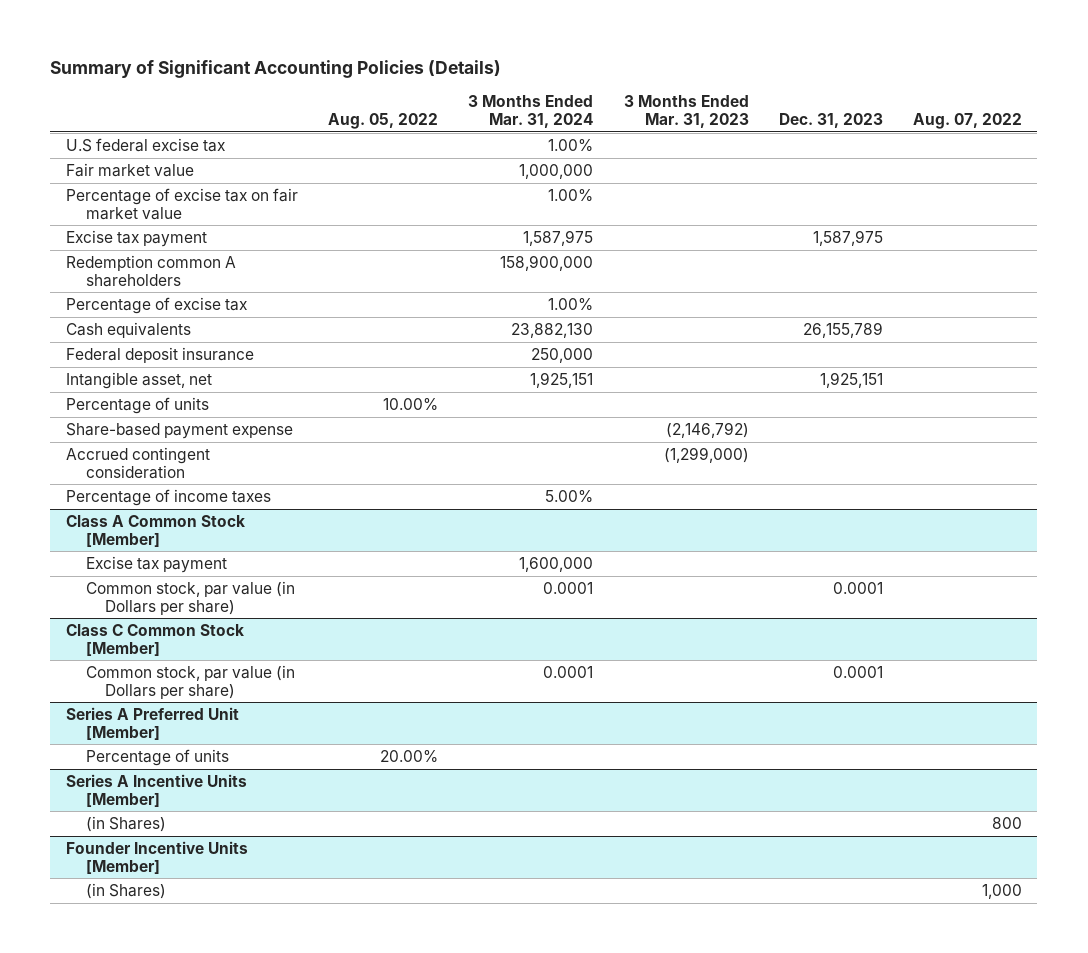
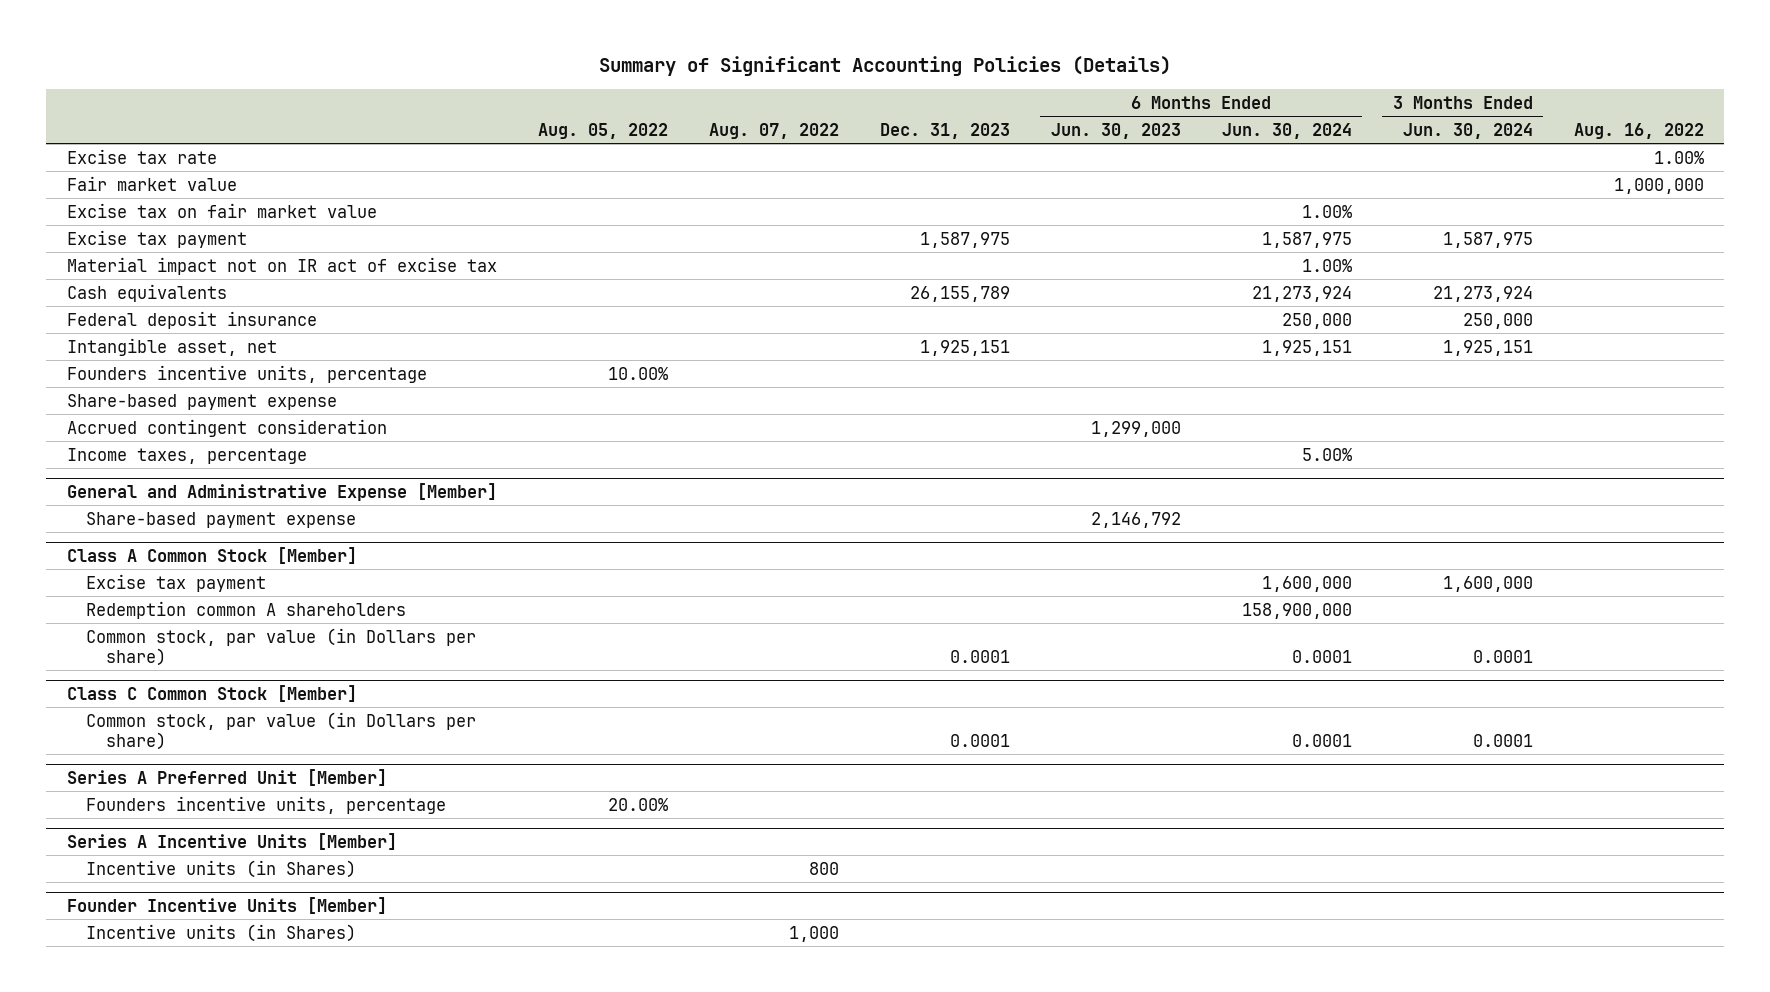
- | Aug. 05, 2022 | 3 Months Ended Mar. 31, 2024 | 3 Months Ended Mar. 31, 2023 | Dec. 31, 2023 | Aug. 07, 2022
+ | Aug. 05, 2022 | Aug. 07, 2022 | Dec. 31, 2023 | 6 Months Ended Jun. 30, 2023 | 6 Months Ended Jun. 30, 2024 | 3 Months Ended Jun. 30, 2024 | Aug. 16, 2022
- U.S federal excise tax | | 1.00% | | |
+ Excise tax rate | | | | | | | 1.00%
- Percentage of excise tax on fair market value | | 1.00% | | |
+ Excise tax on fair market value | | | | | 1.00% | |
- Redemption common A shareholders | | 158,900,000 | | |
- Percentage of excise tax | | 1.00% | | |
+ Material impact not on IR act of excise tax | | | | | 1.00% | |
- Percentage of units | 10.00% | | | |
+ Founders incentive units, percentage | 10.00% | | | | | |
- Percentage of income taxes | | 5.00% | | |
+ Income taxes, percentage | | | | | 5.00% | |
+ General and Administrative Expense [Member]
+ Share-based payment expense | | | | 2,146,792 | | |
@ Class A Common Stock [Member]
+ Redemption common A shareholders | | | | | 158,900,000 | |
@ Series A Preferred Unit [Member]
- Percentage of units | 20.00% | | | |
+ Founders incentive units, percentage | 20.00% | | | | | |
@ Series A Incentive Units [Member]
- (in Shares) | | | | | 800
+ Incentive units (in Shares) | | 800 | | | | |
@ Founder Incentive Units [Member]
- (in Shares) | | | | | 1,000
+ Incentive units (in Shares) | | 1,000 | | | | |

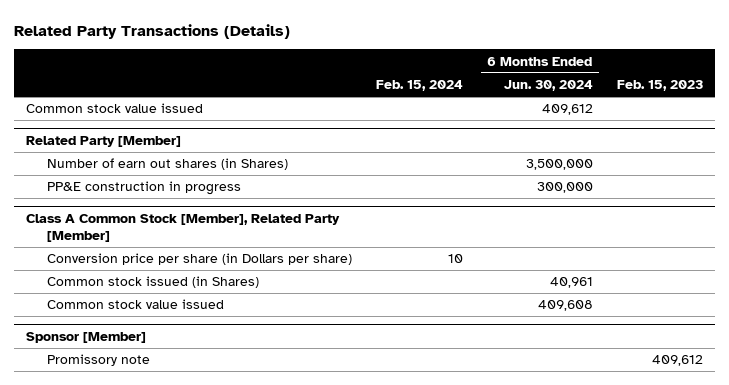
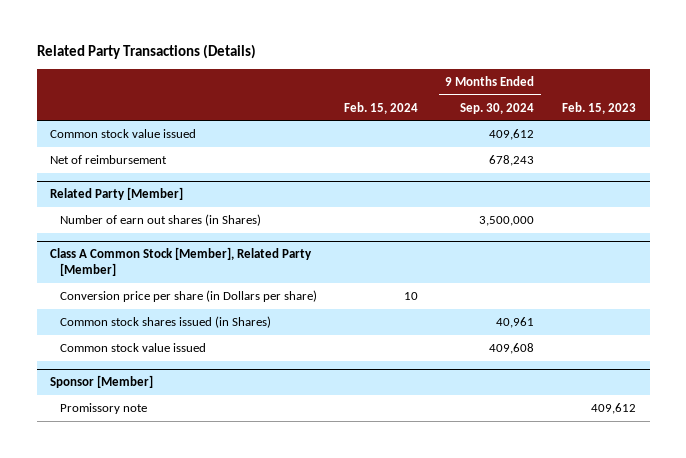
- | Feb. 15, 2024 | 6 Months Ended Jun. 30, 2024 | Feb. 15, 2023
+ | Feb. 15, 2024 | 9 Months Ended Sep. 30, 2024 | Feb. 15, 2023
+ Net of reimbursement | | 678,243 |
@ Related Party [Member]
- PP&E construction in progress | | 300,000 |
@ Class A Common Stock [Member], Related Party [Member]
- Common stock issued (in Shares) | | 40,961 |
+ Common stock shares issued (in Shares) | | 40,961 |

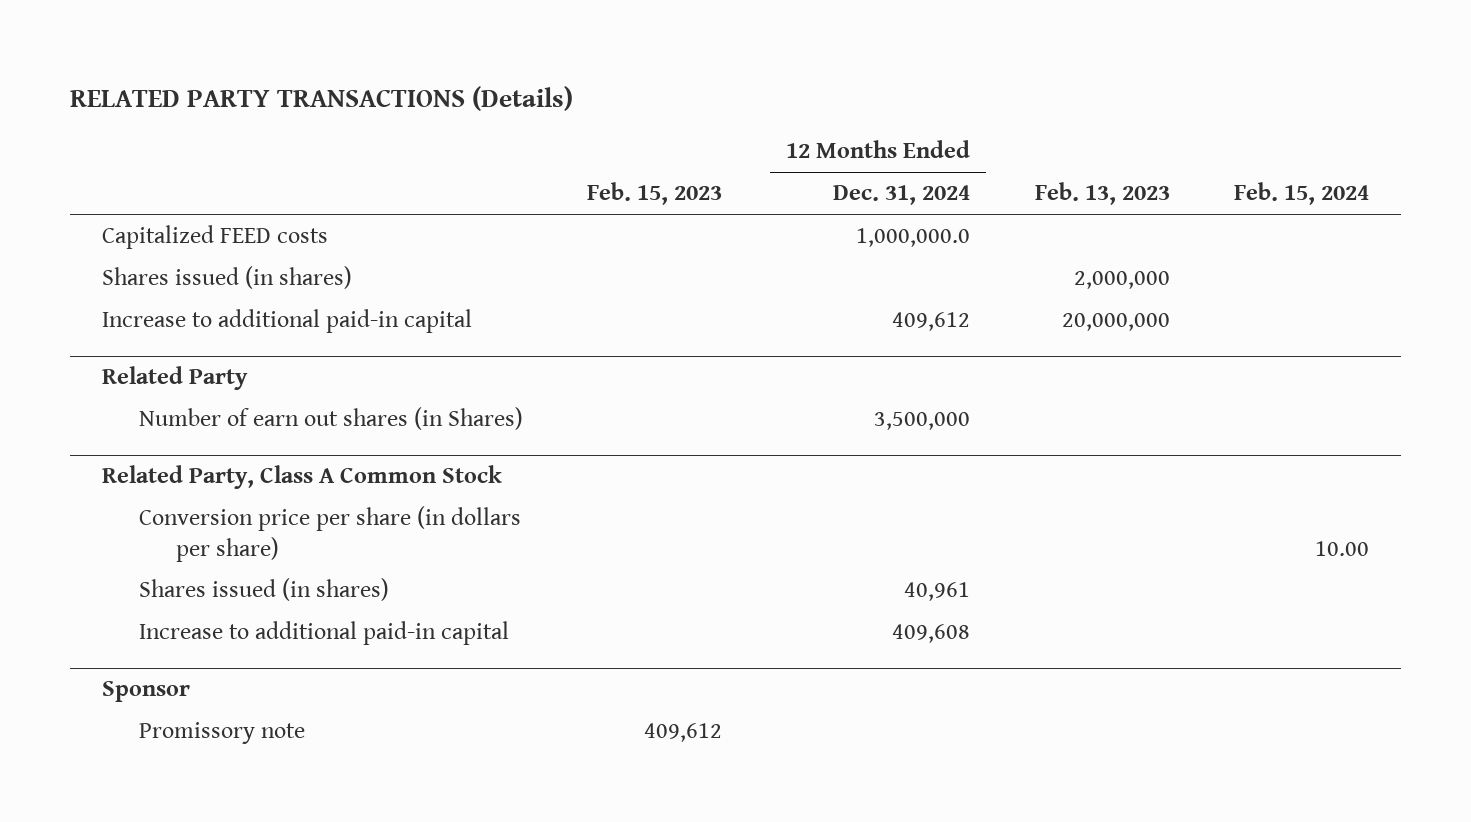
- Related Party Transactions (Details)
+ RELATED PARTY TRANSACTIONS (Details)
- | Feb. 15, 2024 | 9 Months Ended Sep. 30, 2024 | Feb. 15, 2023
+ | Feb. 15, 2023 | 12 Months Ended Dec. 31, 2024 | Feb. 13, 2023 | Feb. 15, 2024
- Common stock value issued | | 409,612 |
- Net of reimbursement | | 678,243 |
- Related Party [Member]
+ Capitalized FEED costs | | 1,000,000.0 | |
+ Shares issued (in shares) | | | 2,000,000 |
+ Increase to additional paid-in capital | | 409,612 | 20,000,000 |
+ Related Party
- Class A Common Stock [Member], Related Party [Member]
- Conversion price per share (in Dollars per share) | 10 | |
- Common stock shares issued (in Shares) | | 40,961 |
- Common stock value issued | | 409,608 |
- Sponsor [Member]
+ Related Party, Class A Common Stock
+ Conversion price per share (in dollars per share) | | | | 10.00
+ Shares issued (in shares) | | 40,961 | |
+ Increase to additional paid-in capital | | 409,608 | |
+ Sponsor

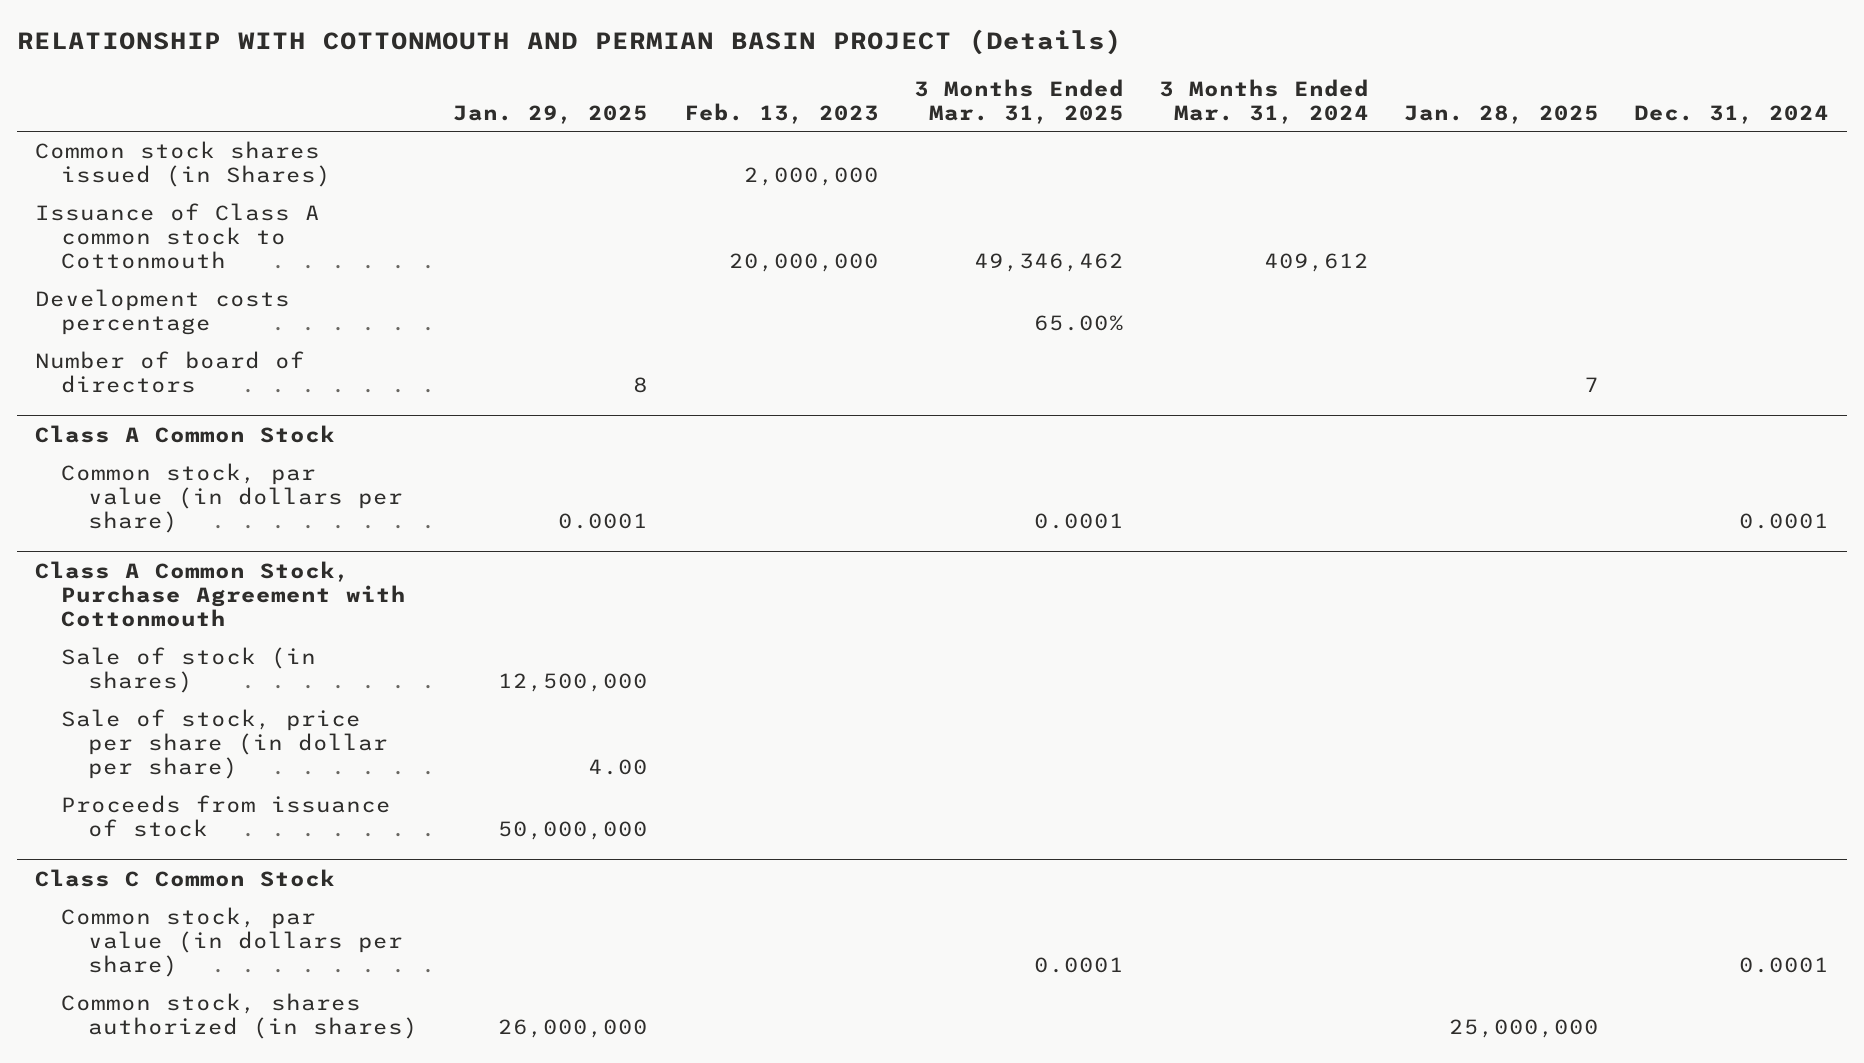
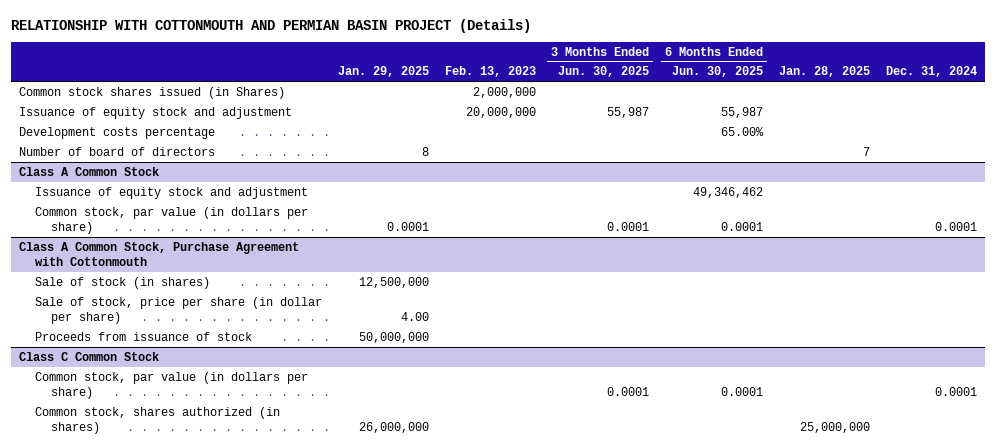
- | Jan. 29, 2025 | Feb. 13, 2023 | 3 Months Ended Mar. 31, 2025 | 3 Months Ended Mar. 31, 2024 | Jan. 28, 2025 | Dec. 31, 2024
+ | Jan. 29, 2025 | Feb. 13, 2023 | 3 Months Ended Jun. 30, 2025 | 6 Months Ended Jun. 30, 2025 | Jan. 28, 2025 | Dec. 31, 2024
- Issuance of Class A common stock to Cottonmouth | | 20,000,000 | 49,346,462 | 409,612 | |
+ Issuance of equity stock and adjustment | | 20,000,000 | 55,987 | 55,987 | |
@ Class A Common Stock
+ Issuance of equity stock and adjustment | | | | 49,346,462 | |

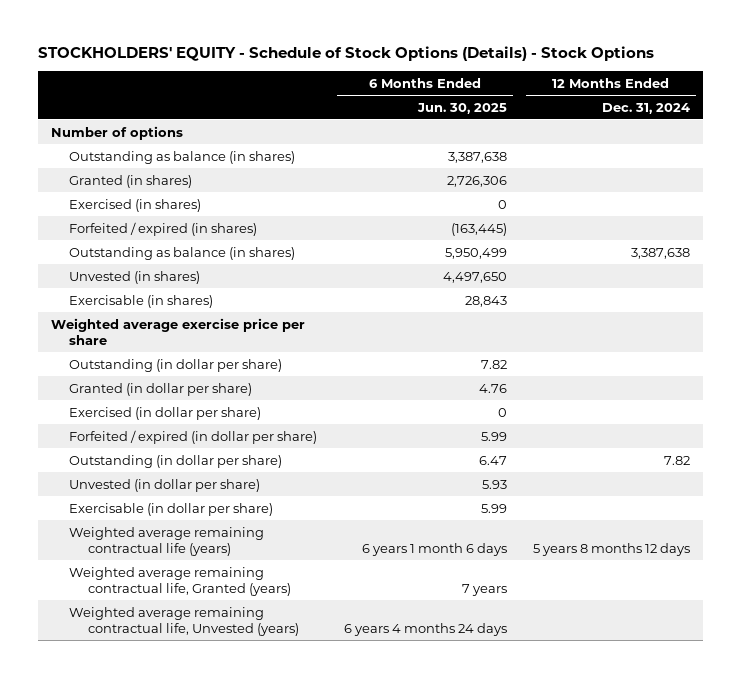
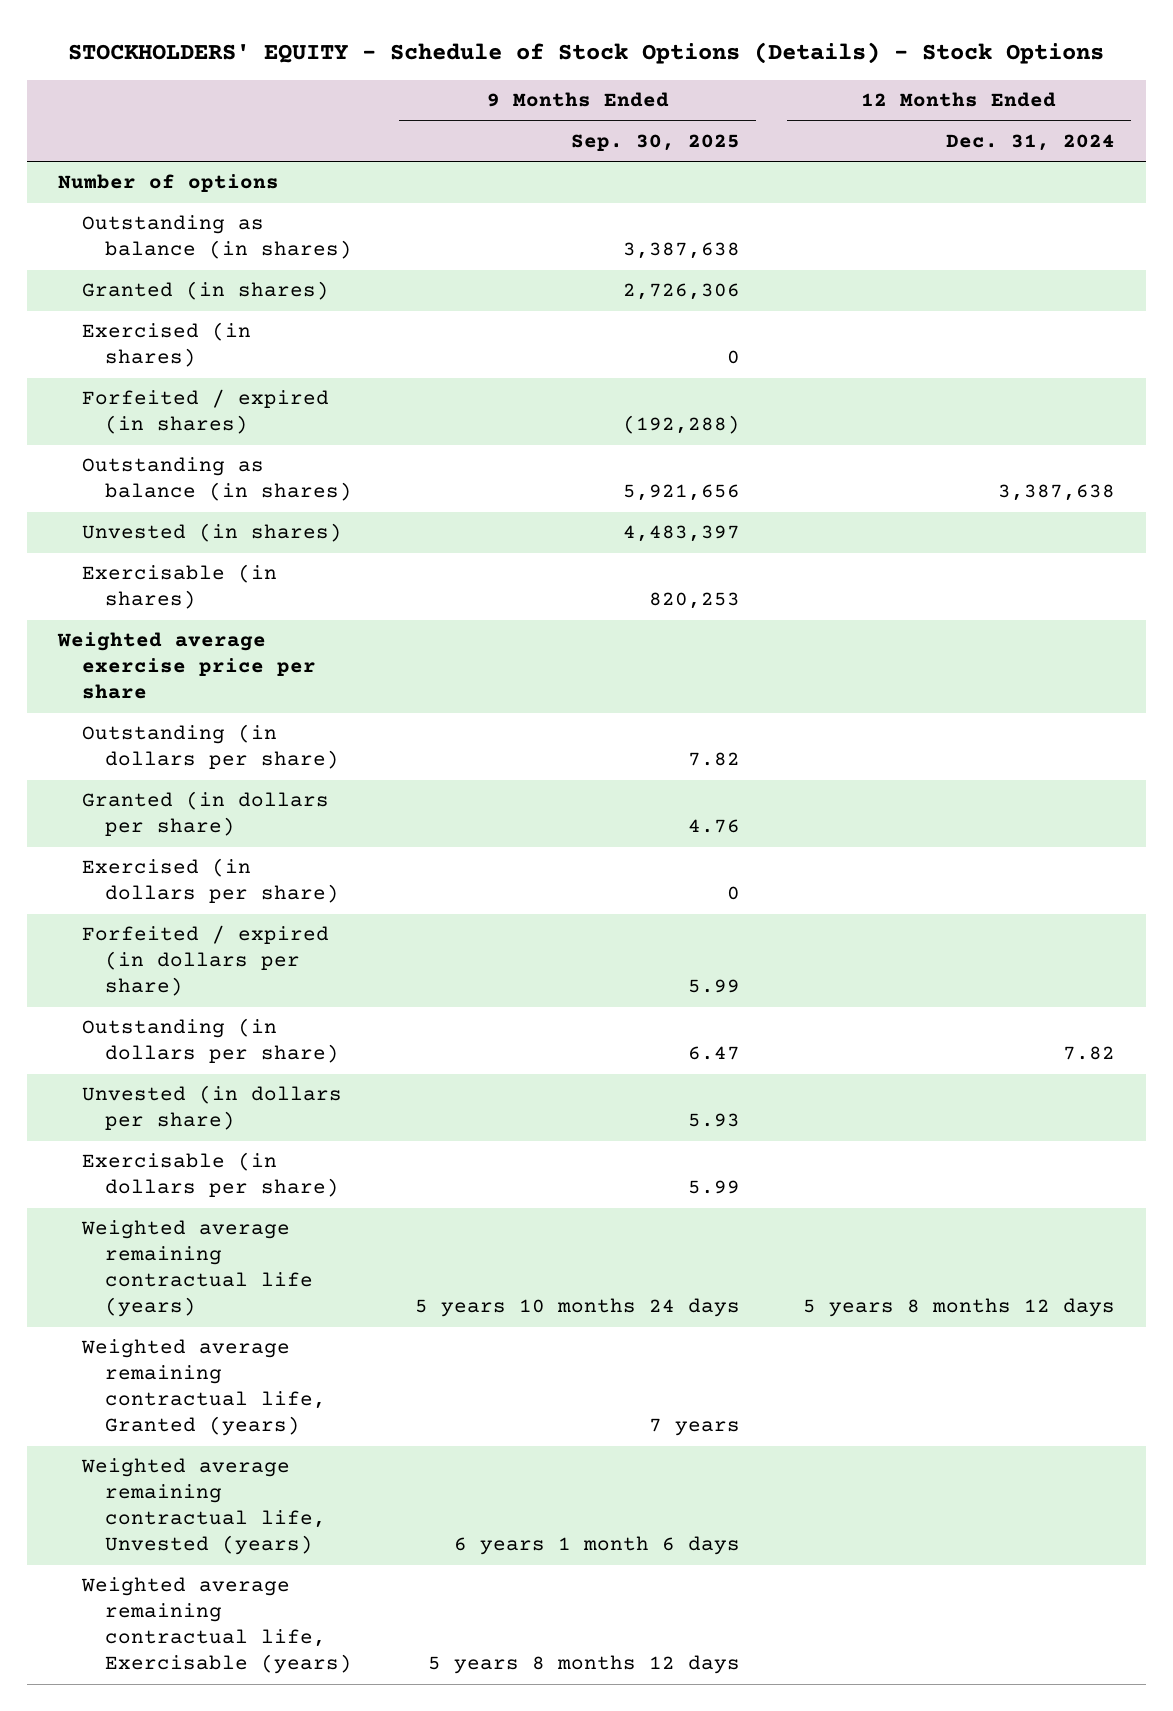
- | 6 Months Ended Jun. 30, 2025 | 12 Months Ended Dec. 31, 2024
+ | 9 Months Ended Sep. 30, 2025 | 12 Months Ended Dec. 31, 2024
- Outstanding (in dollar per share) | 7.82 |
- Granted (in dollar per share) | 4.76 |
- Exercised (in dollar per share) | 0 |
- Forfeited / expired (in dollar per share) | 5.99 |
- Outstanding (in dollar per share) | 6.47 | 7.82
- Unvested (in dollar per share) | 5.93 |
- Exercisable (in dollar per share) | 5.99 |
+ Outstanding (in dollars per share) | 7.82 |
+ Granted (in dollars per share) | 4.76 |
+ Exercised (in dollars per share) | 0 |
+ Forfeited / expired (in dollars per share) | 5.99 |
+ Outstanding (in dollars per share) | 6.47 | 7.82
+ Unvested (in dollars per share) | 5.93 |
+ Exercisable (in dollars per share) | 5.99 |
+ Weighted average remaining contractual life, Exercisable (years) | 5 years 8 months 12 days |

